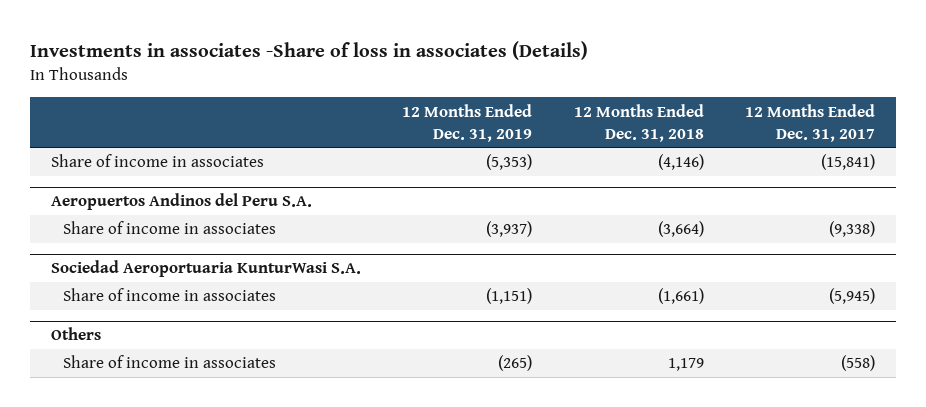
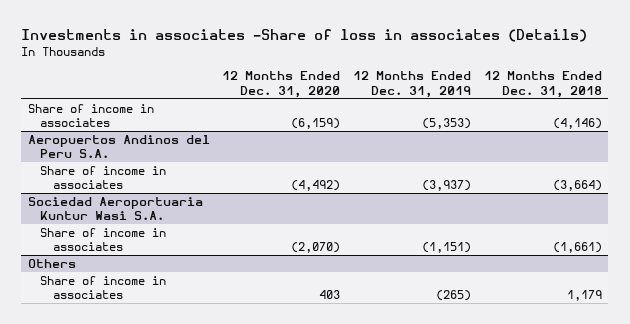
- | 12 Months Ended Dec. 31, 2019 | 12 Months Ended Dec. 31, 2018 | 12 Months Ended Dec. 31, 2017
+ | 12 Months Ended Dec. 31, 2020 | 12 Months Ended Dec. 31, 2019 | 12 Months Ended Dec. 31, 2018
- Sociedad Aeroportuaria KunturWasi S.A.
+ Sociedad Aeroportuaria Kuntur Wasi S.A.

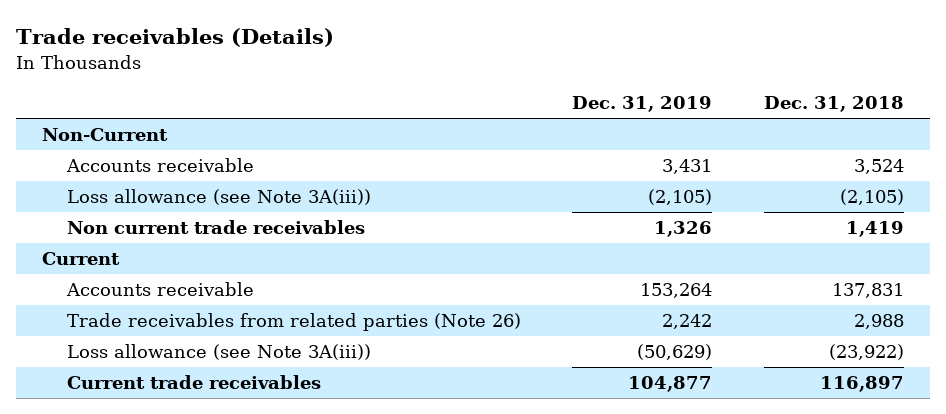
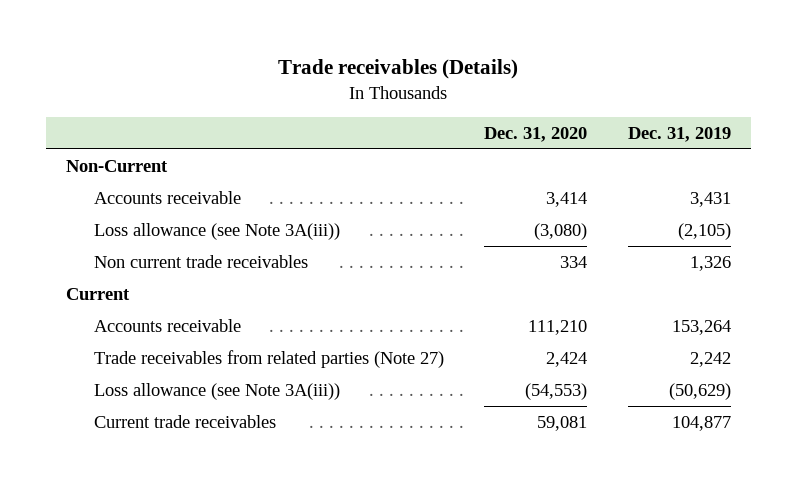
- | Dec. 31, 2019 | Dec. 31, 2018
+ | Dec. 31, 2020 | Dec. 31, 2019
- Trade receivables from related parties (Note 26) | 2,242 | 2,988
+ Trade receivables from related parties (Note 27) | 2,424 | 2,242

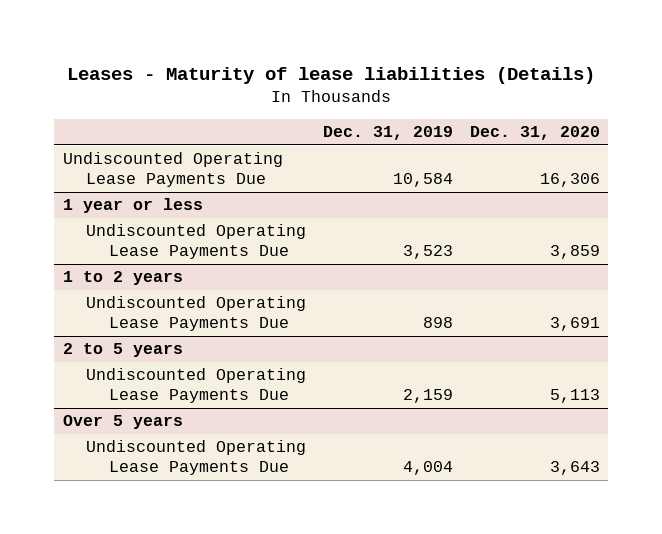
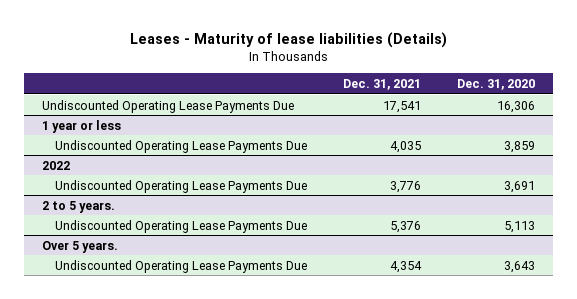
- | Dec. 31, 2019 | Dec. 31, 2020
+ | Dec. 31, 2021 | Dec. 31, 2020
- 1 to 2 years
+ 2022
- 2 to 5 years
+ 2 to 5 years.
- Over 5 years
+ Over 5 years.

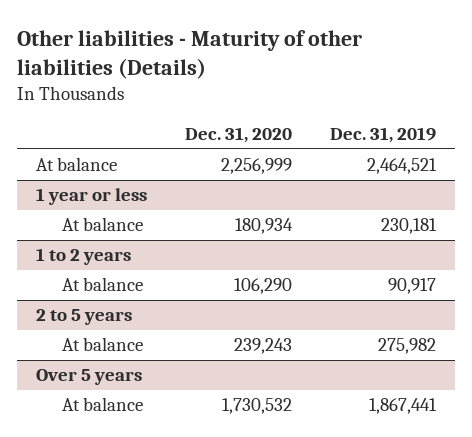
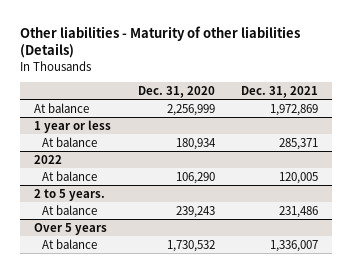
- | Dec. 31, 2020 | Dec. 31, 2019
+ | Dec. 31, 2020 | Dec. 31, 2021
- 1 to 2 years
+ 2022
- 2 to 5 years
+ 2 to 5 years.

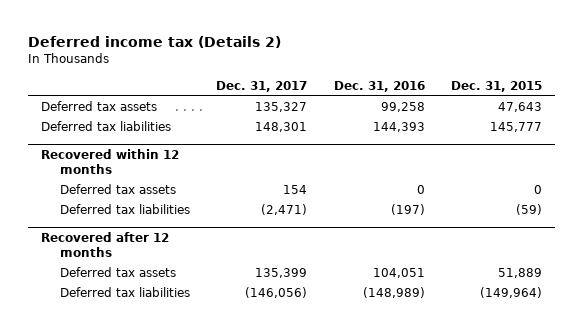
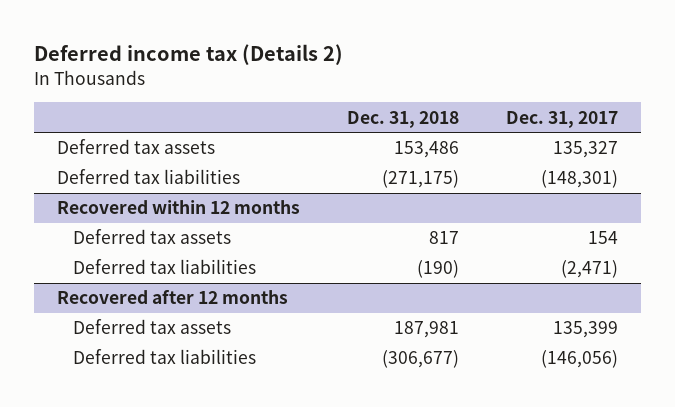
- | Dec. 31, 2017 | Dec. 31, 2016 | Dec. 31, 2015
+ | Dec. 31, 2018 | Dec. 31, 2017
- Deferred tax liabilities | 148,301 | 144,393 | 145,777
+ Deferred tax liabilities | (271,175) | (148,301)

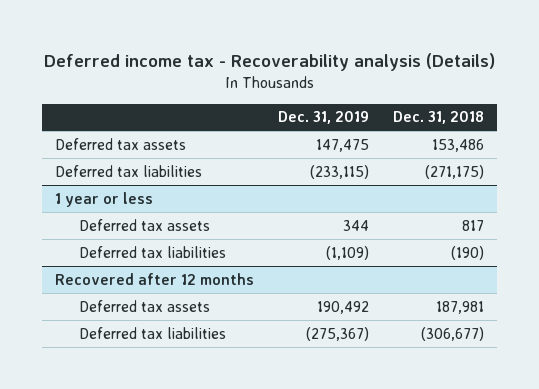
- Deferred income tax (Details 2)
+ Deferred income tax - Recoverability analysis (Details)
- | Dec. 31, 2018 | Dec. 31, 2017
+ | Dec. 31, 2019 | Dec. 31, 2018
- Recovered within 12 months
+ 1 year or less

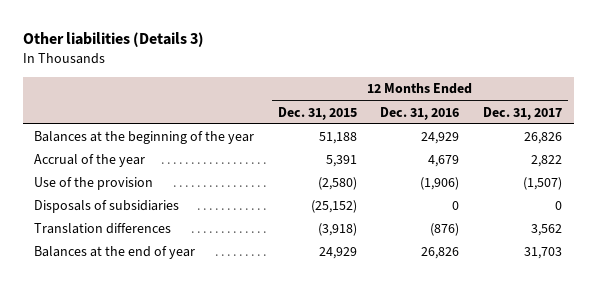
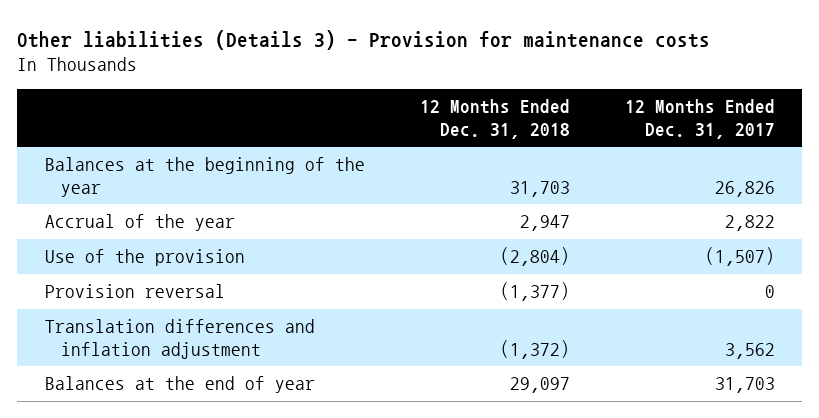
- Other liabilities (Details 3)
+ Other liabilities (Details 3) - Provision for maintenance costs
- | 12 Months Ended Dec. 31, 2015 | 12 Months Ended Dec. 31, 2016 | 12 Months Ended Dec. 31, 2017
+ | 12 Months Ended Dec. 31, 2018 | 12 Months Ended Dec. 31, 2017
- Disposals of subsidiaries | (25,152) | 0 | 0
- Translation differences | (3,918) | (876) | 3,562
+ Provision reversal | (1,377) | 0
+ Translation differences and inflation adjustment | (1,372) | 3,562

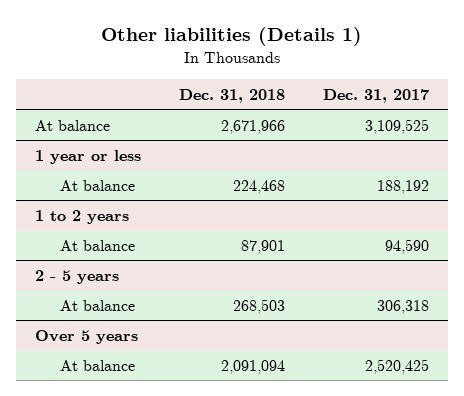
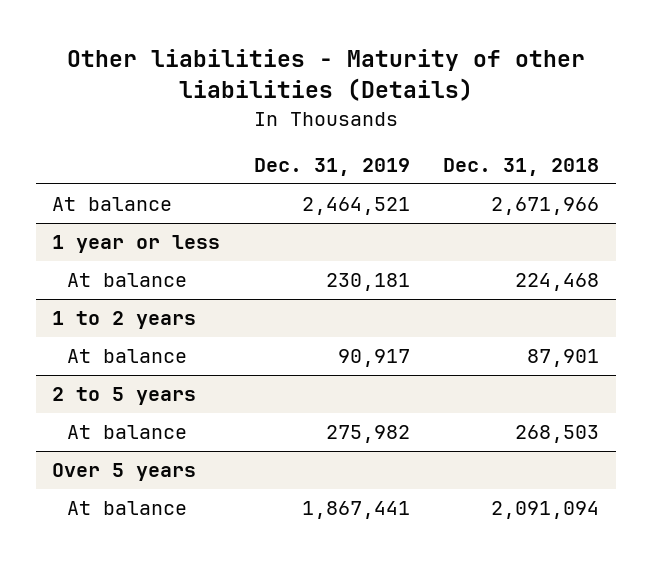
- Other liabilities (Details 1)
+ Other liabilities - Maturity of other liabilities (Details)
- | Dec. 31, 2018 | Dec. 31, 2017
+ | Dec. 31, 2019 | Dec. 31, 2018
- 2 - 5 years
+ 2 to 5 years

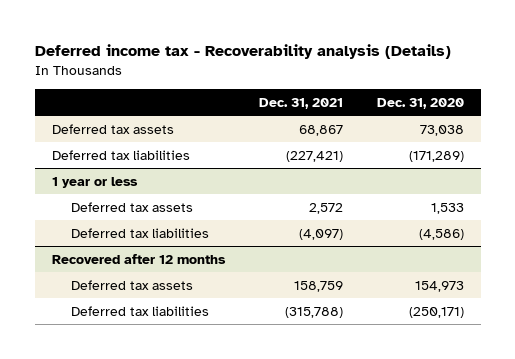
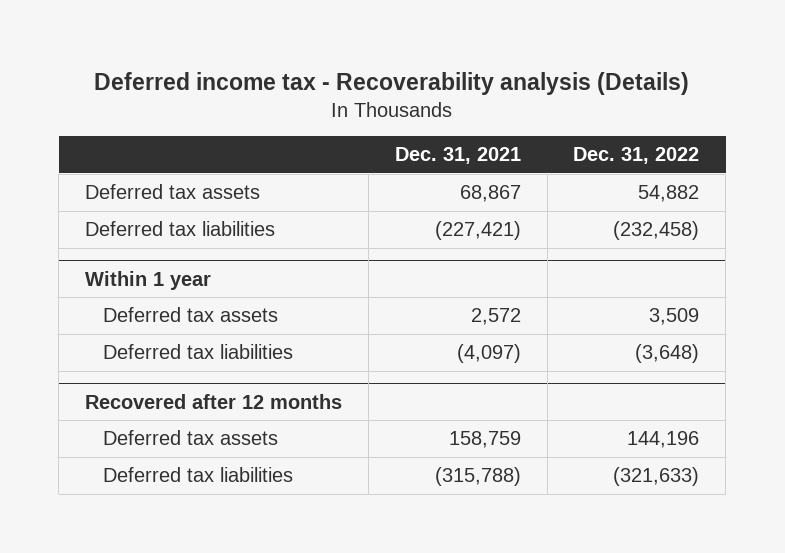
- | Dec. 31, 2021 | Dec. 31, 2020
+ | Dec. 31, 2021 | Dec. 31, 2022
- 1 year or less
+ Within 1 year

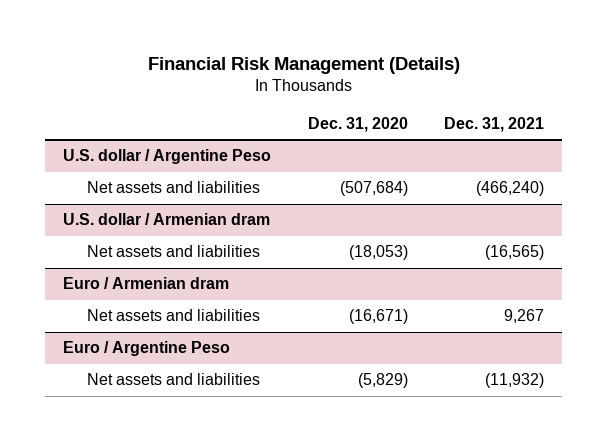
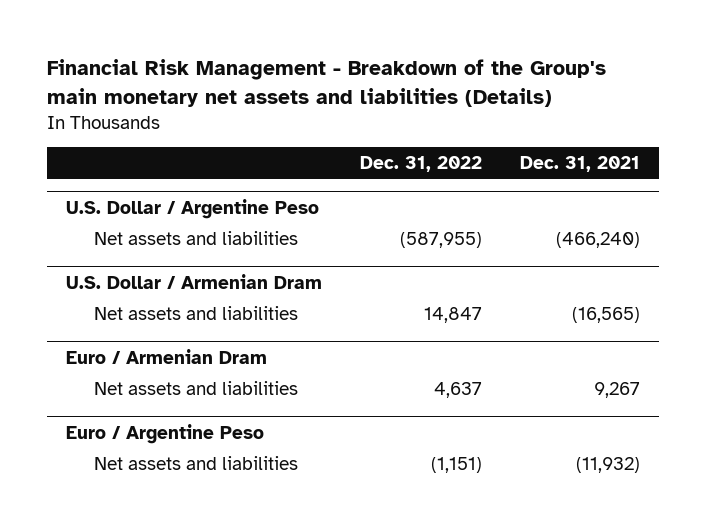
- Financial Risk Management (Details)
+ Financial Risk Management - Breakdown of the Group's main monetary net assets and liabilities (Details)
- | Dec. 31, 2020 | Dec. 31, 2021
+ | Dec. 31, 2022 | Dec. 31, 2021
- U.S. dollar / Argentine Peso
+ U.S. Dollar / Argentine Peso
- U.S. dollar / Armenian dram
+ U.S. Dollar / Armenian Dram
- Euro / Armenian dram
+ Euro / Armenian Dram

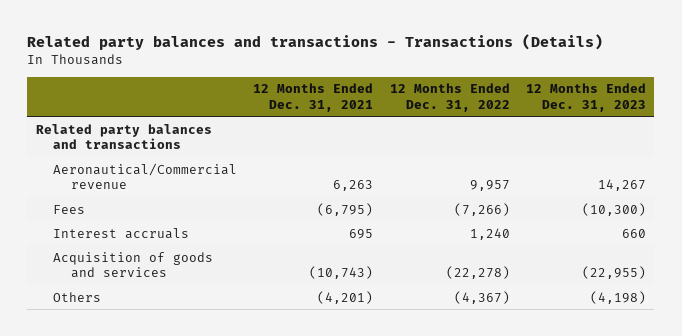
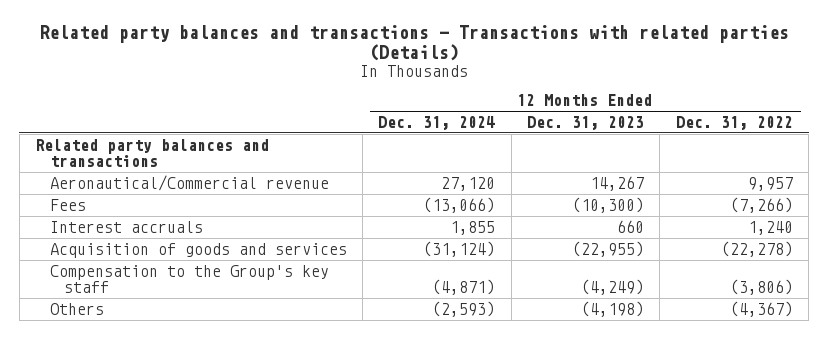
- Related party balances and transactions - Transactions (Details)
+ Related party balances and transactions - Transactions with related parties (Details)
- | 12 Months Ended Dec. 31, 2021 | 12 Months Ended Dec. 31, 2022 | 12 Months Ended Dec. 31, 2023
+ | 12 Months Ended Dec. 31, 2024 | 12 Months Ended Dec. 31, 2023 | 12 Months Ended Dec. 31, 2022
+ Compensation to the Group's key staff | (4,871) | (4,249) | (3,806)

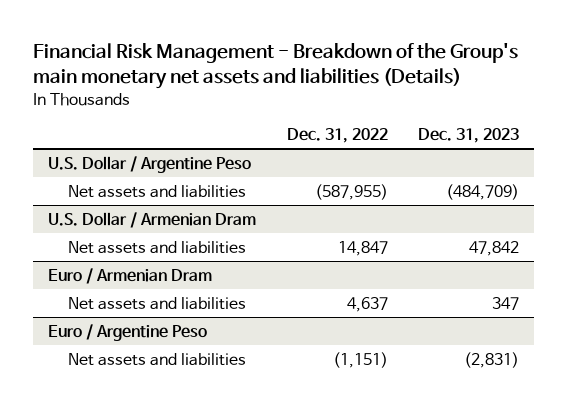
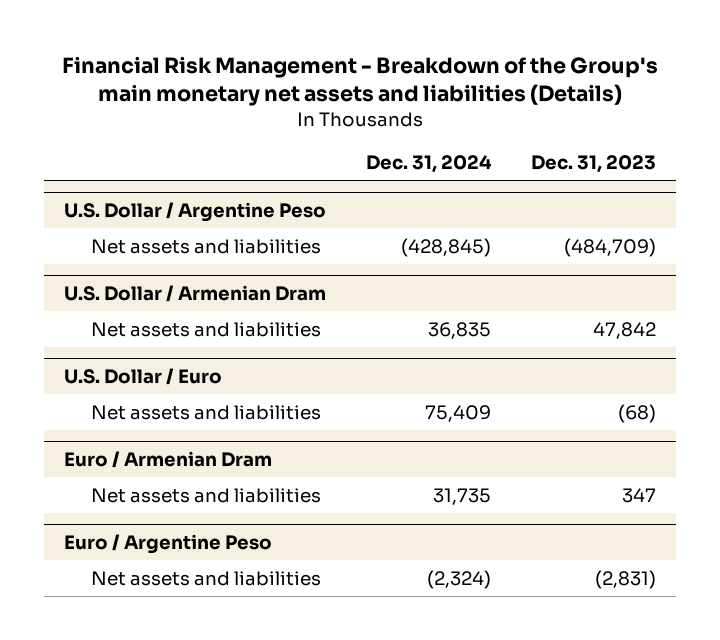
- | Dec. 31, 2022 | Dec. 31, 2023
+ | Dec. 31, 2024 | Dec. 31, 2023
+ U.S. Dollar / Euro
+ Net assets and liabilities | 75,409 | (68)

